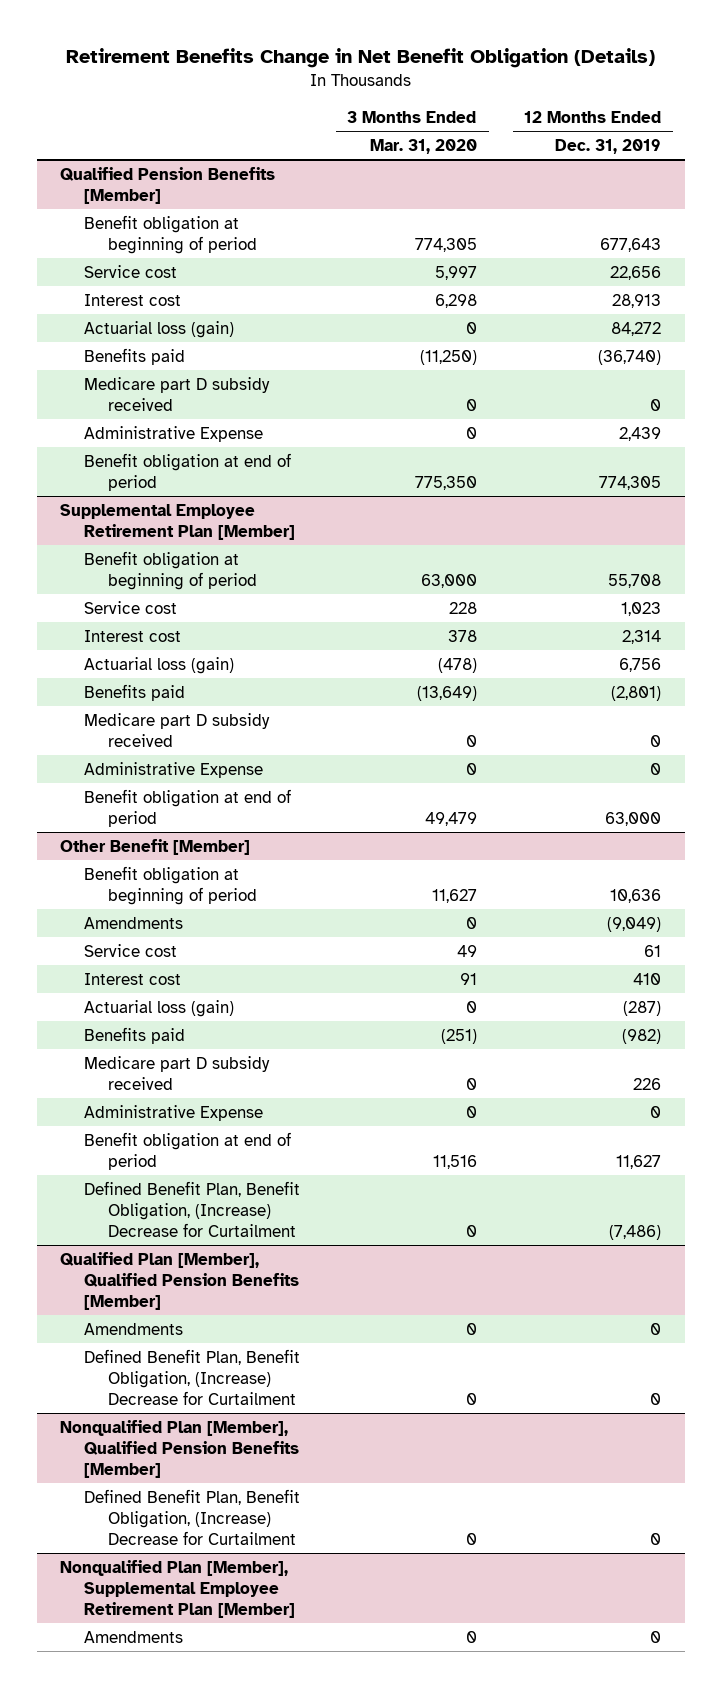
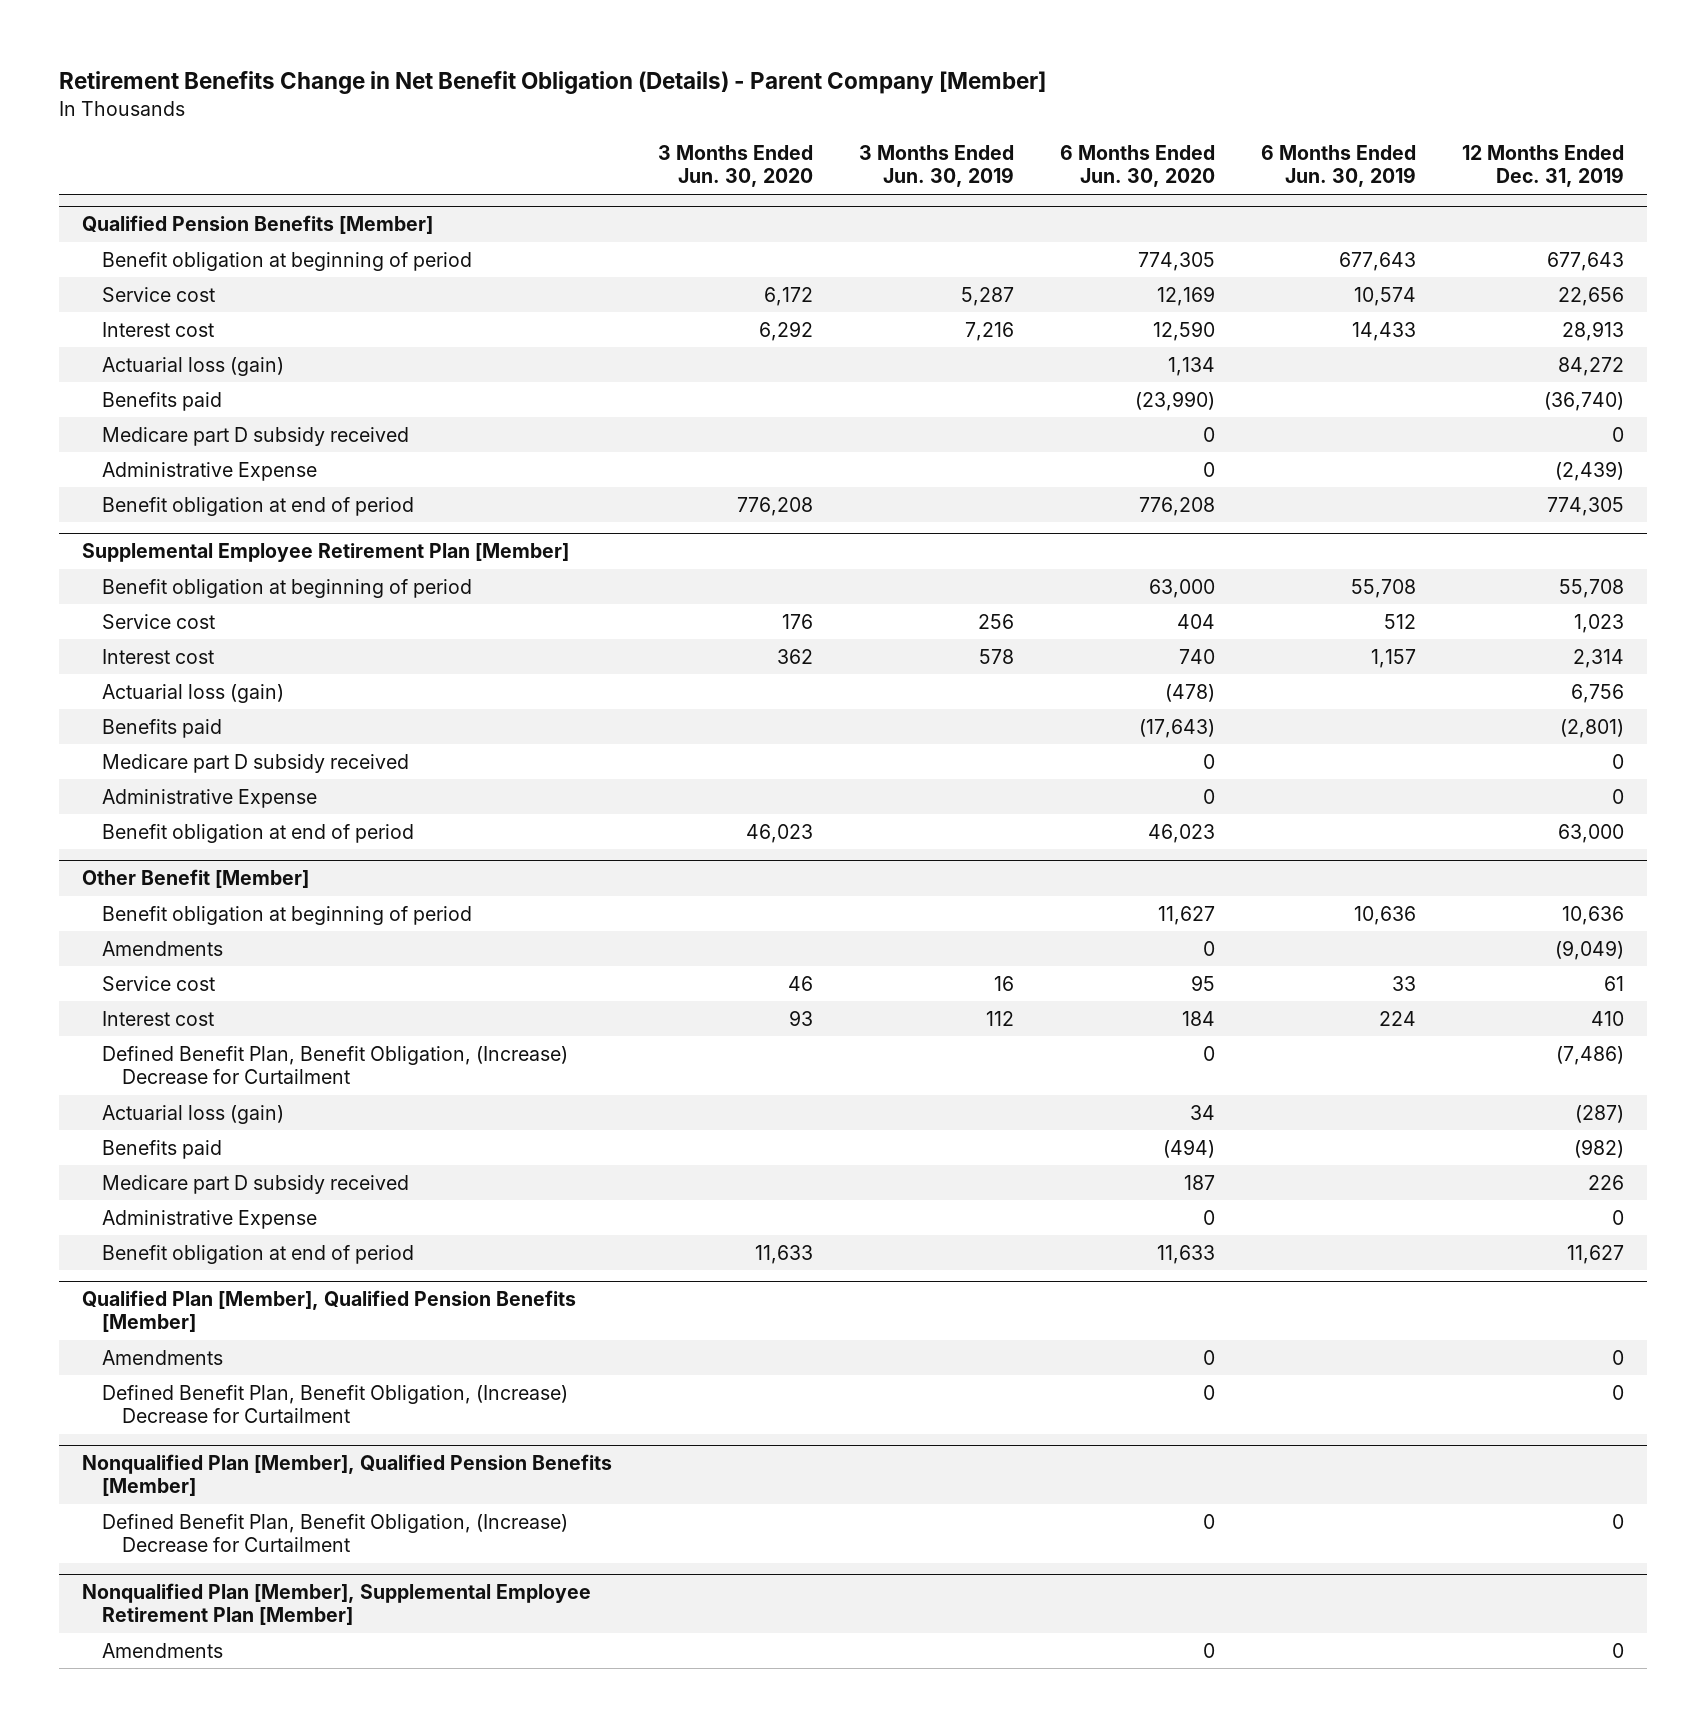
- Retirement Benefits Change in Net Benefit Obligation (Details)
+ Retirement Benefits Change in Net Benefit Obligation (Details) - Parent Company [Member]
- | 3 Months Ended Mar. 31, 2020 | 12 Months Ended Dec. 31, 2019
+ | 3 Months Ended Jun. 30, 2020 | 3 Months Ended Jun. 30, 2019 | 6 Months Ended Jun. 30, 2020 | 6 Months Ended Jun. 30, 2019 | 12 Months Ended Dec. 31, 2019
@ Qualified Pension Benefits [Member]
- Administrative Expense | 0 | 2,439
+ Administrative Expense | | | 0 | | (2,439)
@ Other Benefit [Member]
moved up: Defined Benefit Plan, Benefit Obligation, (Increase) Decrease for Curtailment | | | 0 | | (7,486)

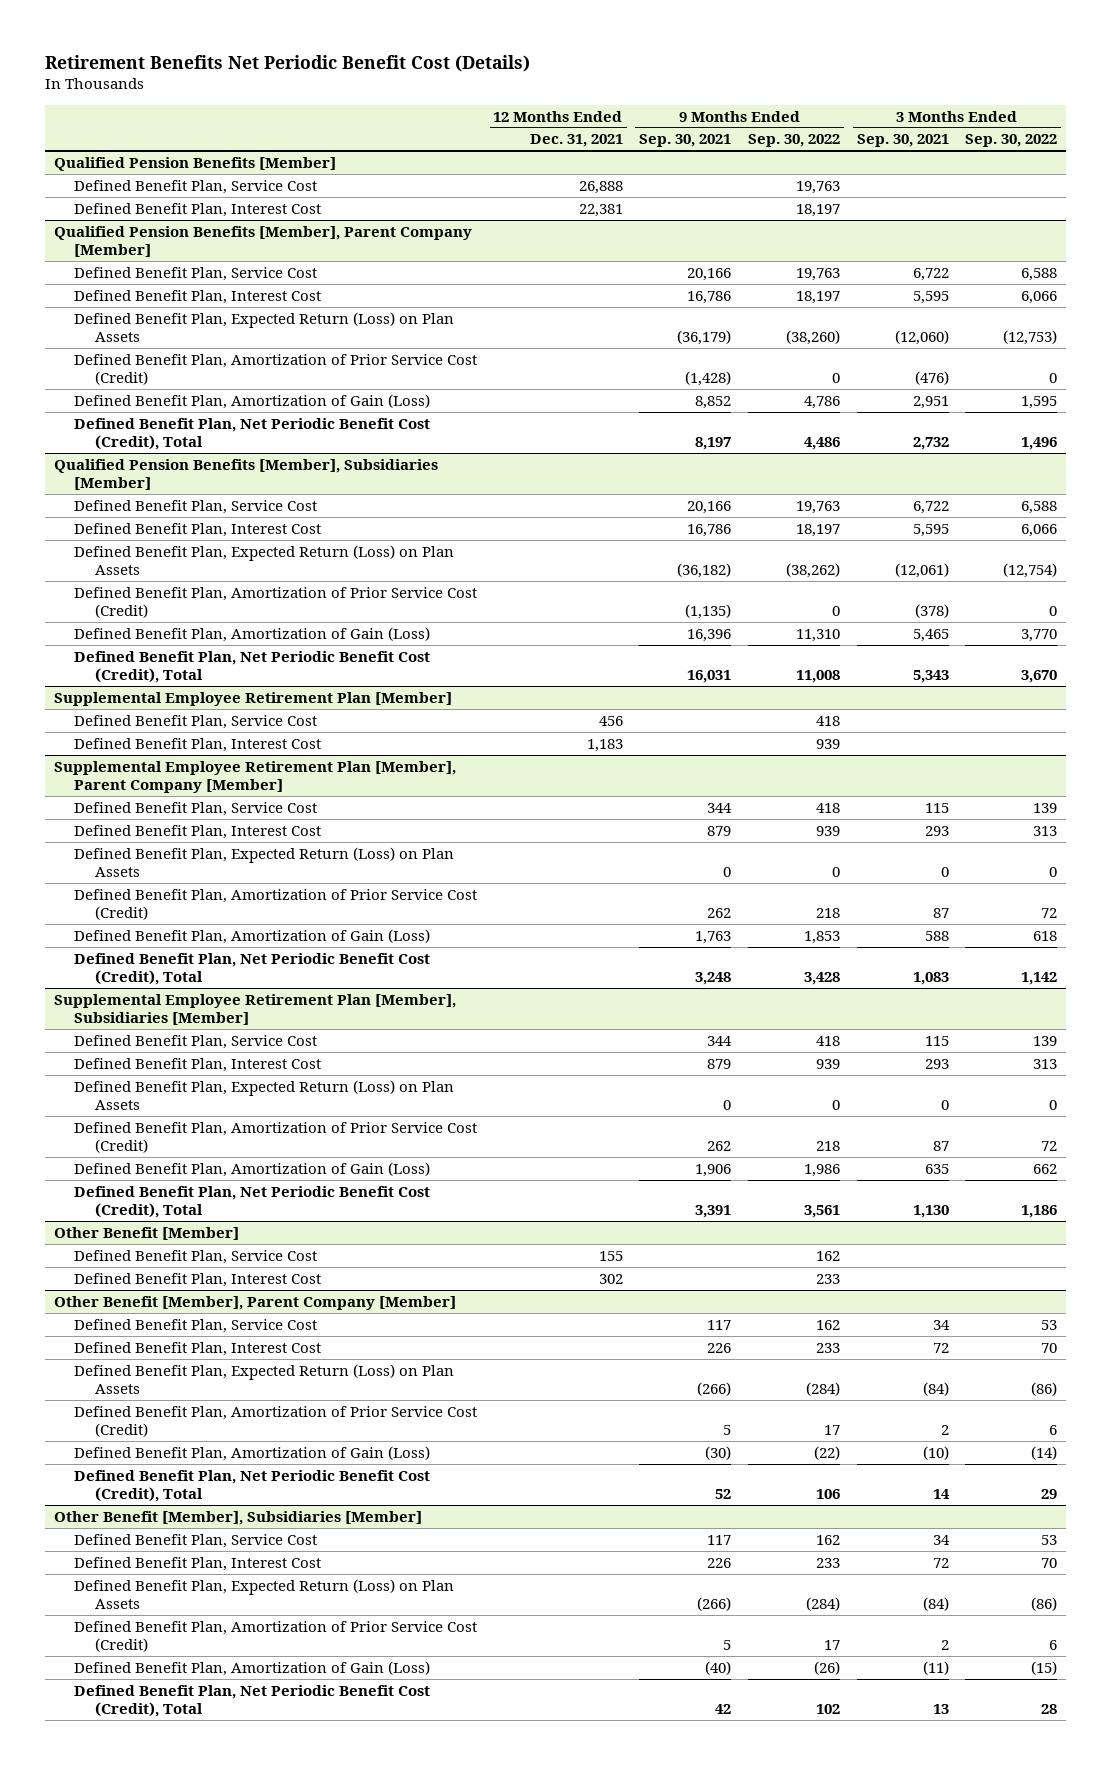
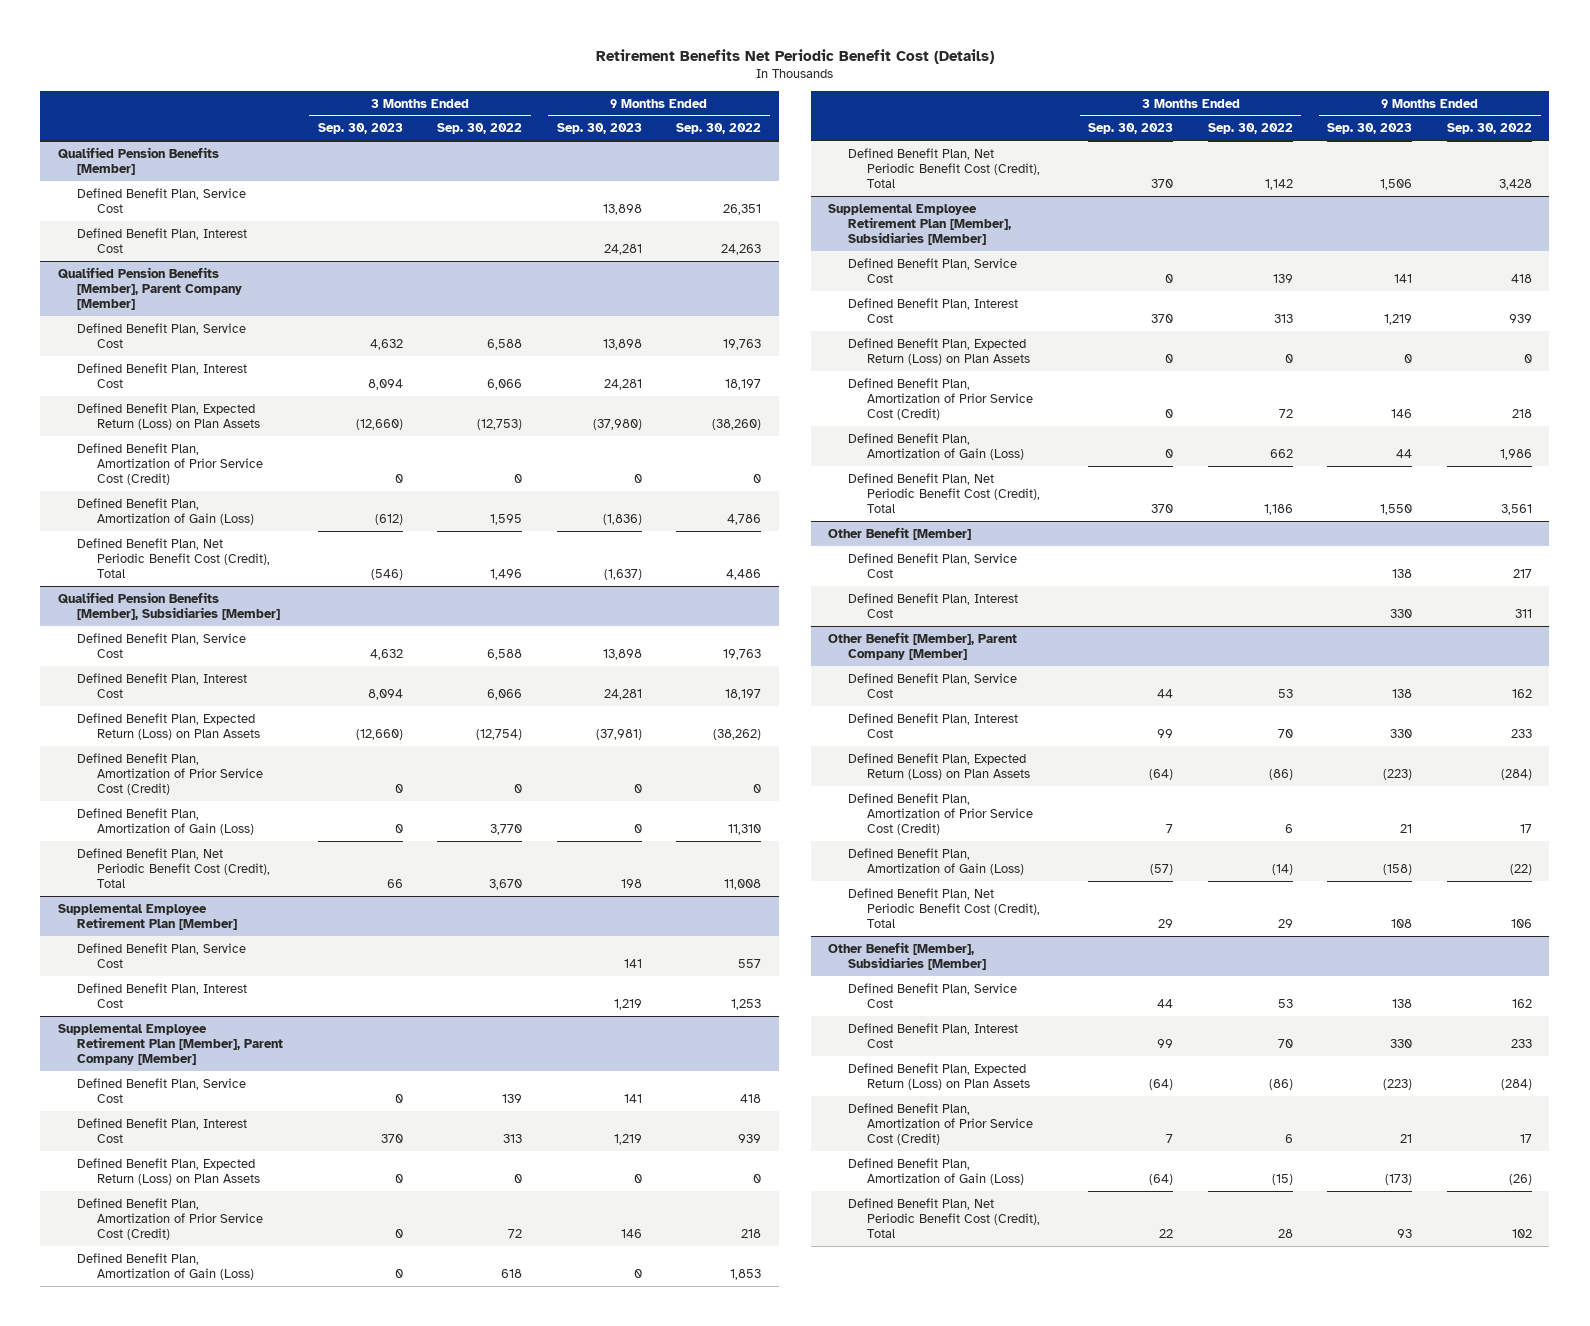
- | 12 Months Ended Dec. 31, 2021 | 9 Months Ended Sep. 30, 2021 | 9 Months Ended Sep. 30, 2022 | 3 Months Ended Sep. 30, 2021 | 3 Months Ended Sep. 30, 2022
+ | 3 Months Ended Sep. 30, 2023 | 3 Months Ended Sep. 30, 2022 | 9 Months Ended Sep. 30, 2023 | 9 Months Ended Sep. 30, 2022
@ Qualified Pension Benefits [Member]
- Defined Benefit Plan, Service Cost | 26,888 | | 19,763 | |
- Defined Benefit Plan, Interest Cost | 22,381 | | 18,197 | |
+ Defined Benefit Plan, Service Cost | | | 13,898 | 26,351
+ Defined Benefit Plan, Interest Cost | | | 24,281 | 24,263
@ Supplemental Employee Retirement Plan [Member]
- Defined Benefit Plan, Service Cost | 456 | | 418 | |
- Defined Benefit Plan, Interest Cost | 1,183 | | 939 | |
+ Defined Benefit Plan, Service Cost | | | 141 | 557
+ Defined Benefit Plan, Interest Cost | | | 1,219 | 1,253
@ Other Benefit [Member]
- Defined Benefit Plan, Service Cost | 155 | | 162 | |
- Defined Benefit Plan, Interest Cost | 302 | | 233 | |
+ Defined Benefit Plan, Service Cost | | | 138 | 217
+ Defined Benefit Plan, Interest Cost | | | 330 | 311

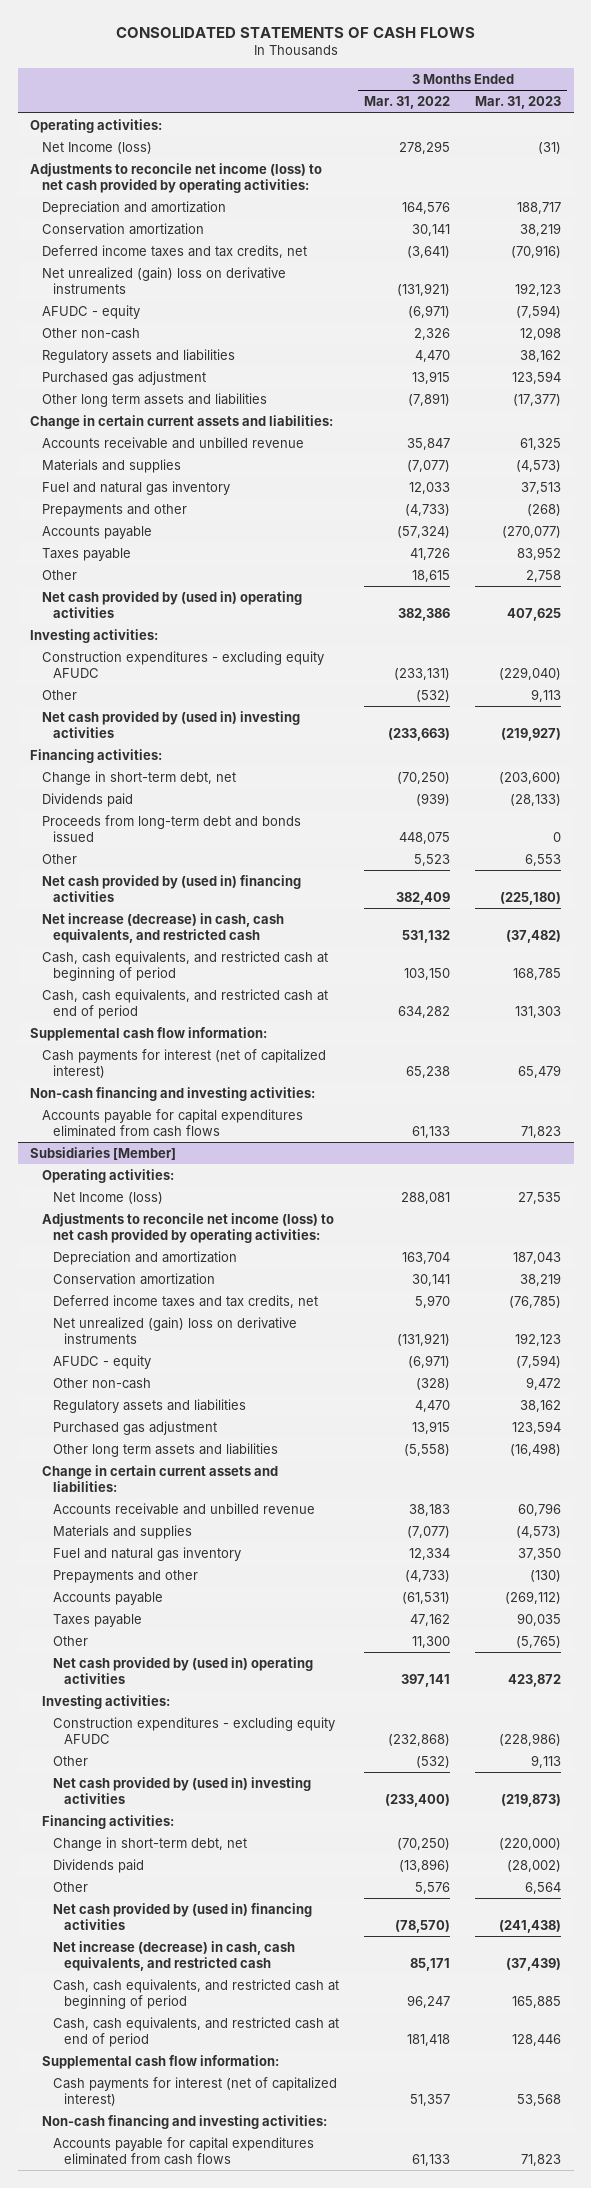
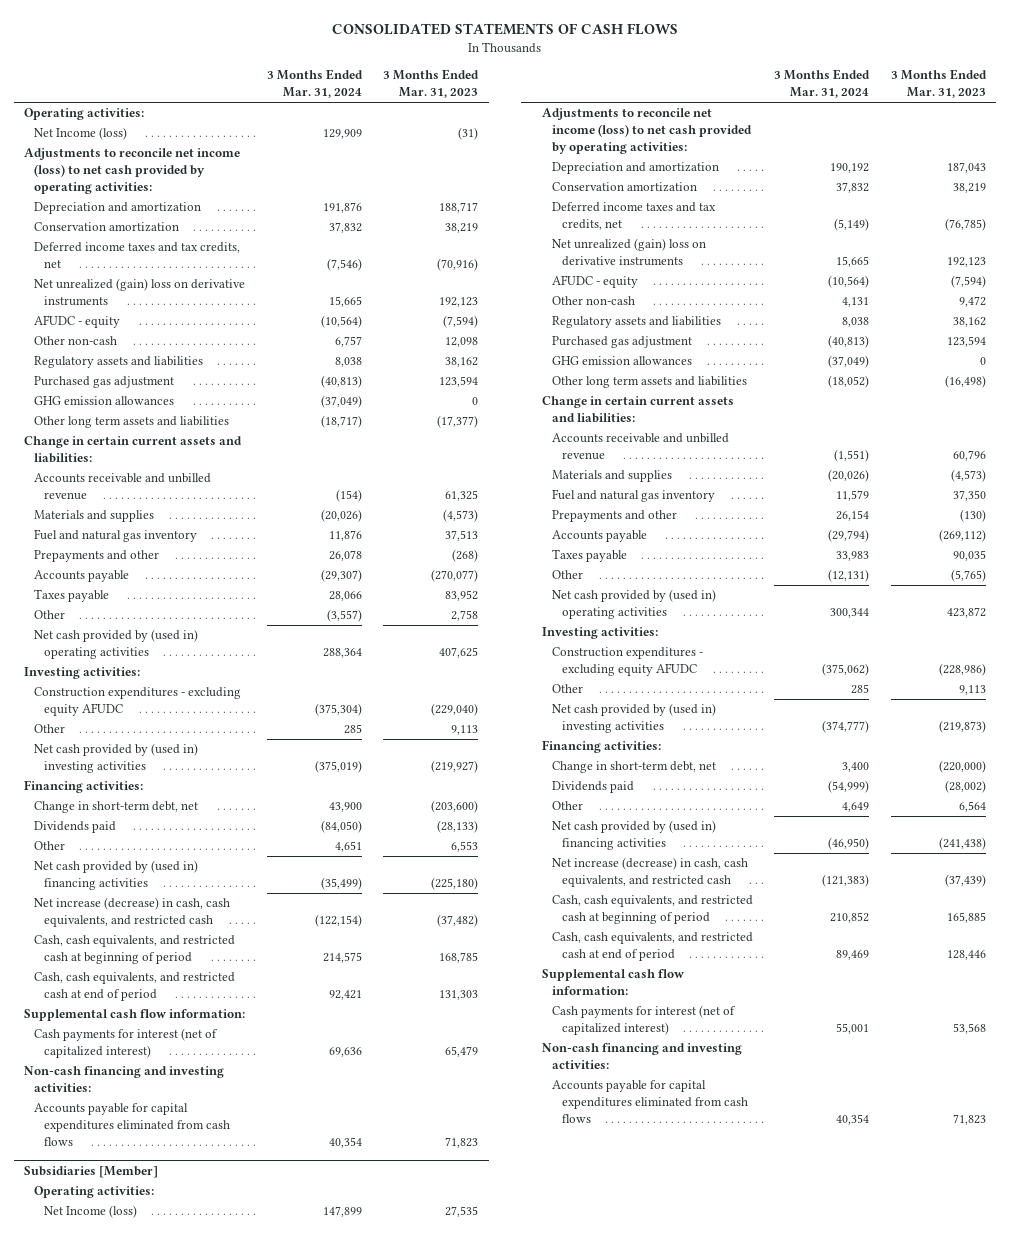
- | 3 Months Ended Mar. 31, 2022 | 3 Months Ended Mar. 31, 2023
+ | 3 Months Ended Mar. 31, 2024 | 3 Months Ended Mar. 31, 2023
+ GHG emission allowances | (37,049) | 0
- Proceeds from long-term debt and bonds issued | 448,075 | 0
@ Subsidiaries [Member]
+ GHG emission allowances | (37,049) | 0

